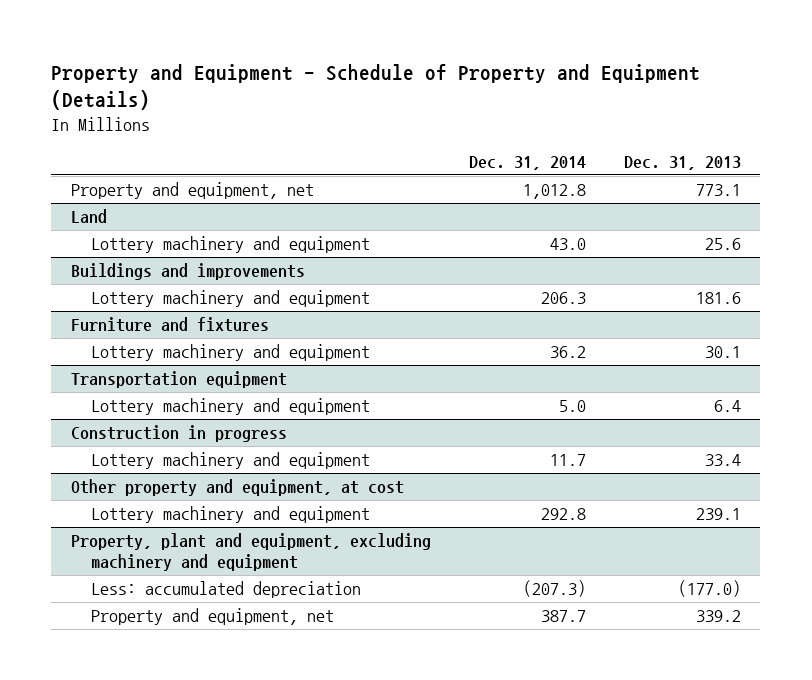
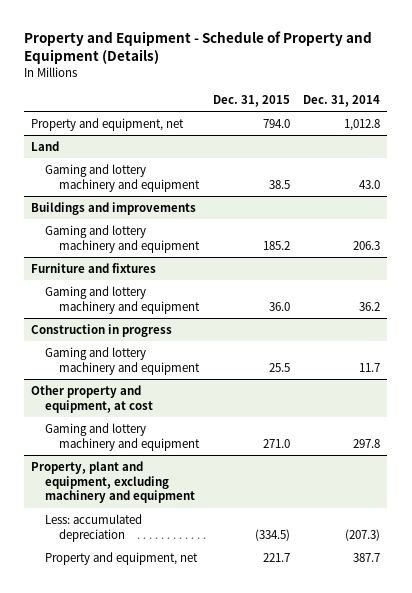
- | Dec. 31, 2014 | Dec. 31, 2013
+ | Dec. 31, 2015 | Dec. 31, 2014
@ Land
- Lottery machinery and equipment | 43.0 | 25.6
+ Gaming and lottery machinery and equipment | 38.5 | 43.0
@ Buildings and improvements
- Lottery machinery and equipment | 206.3 | 181.6
+ Gaming and lottery machinery and equipment | 185.2 | 206.3
@ Furniture and fixtures
- Lottery machinery and equipment | 36.2 | 30.1
- Transportation equipment
- Lottery machinery and equipment | 5.0 | 6.4
@ Furniture and fixtures
+ Gaming and lottery machinery and equipment | 36.0 | 36.2
@ Construction in progress
- Lottery machinery and equipment | 11.7 | 33.4
+ Gaming and lottery machinery and equipment | 25.5 | 11.7
@ Other property and equipment, at cost
- Lottery machinery and equipment | 292.8 | 239.1
+ Gaming and lottery machinery and equipment | 271.0 | 297.8

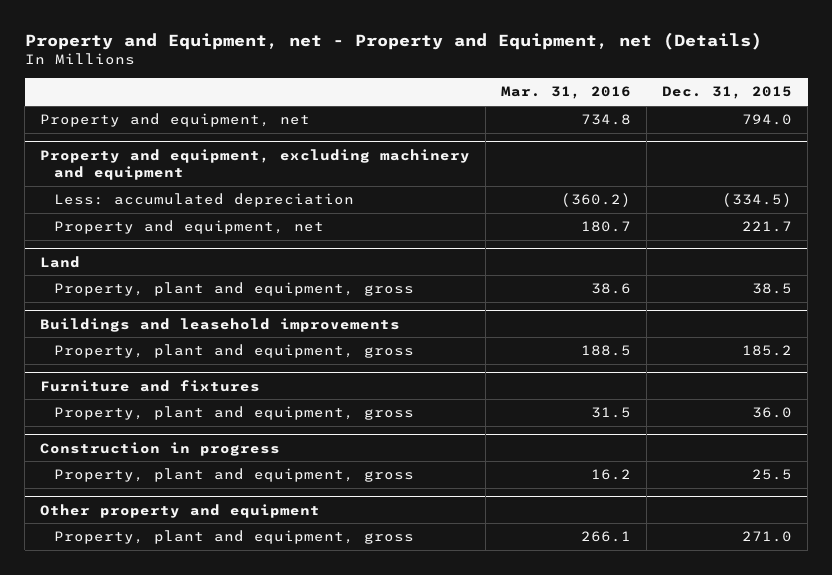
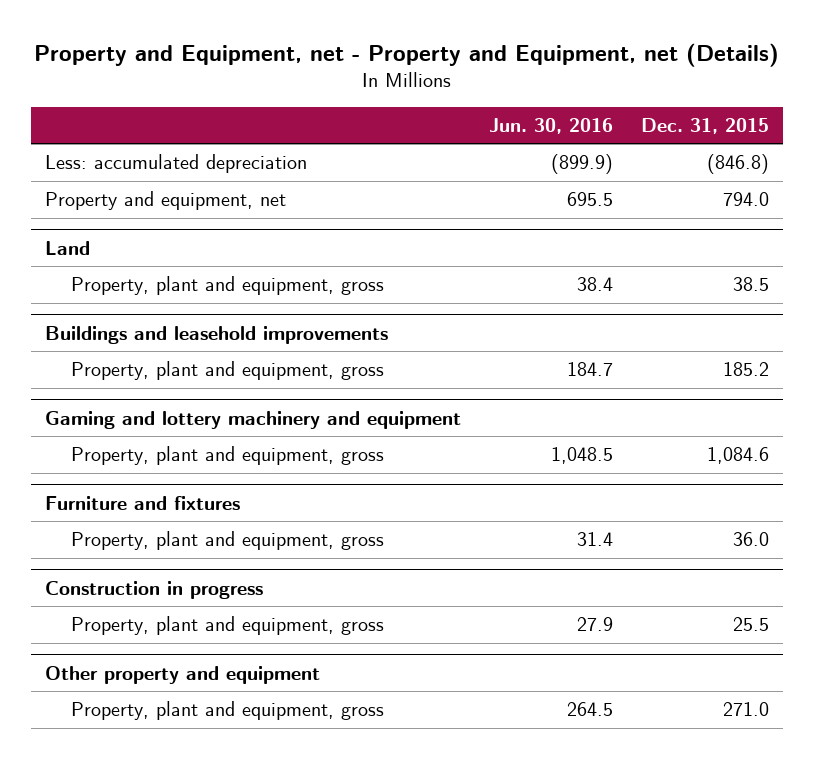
- | Mar. 31, 2016 | Dec. 31, 2015
+ | Jun. 30, 2016 | Dec. 31, 2015
+ Less: accumulated depreciation | (899.9) | (846.8)
- Property and equipment, excluding machinery and equipment
- Less: accumulated depreciation | (360.2) | (334.5)
- Property and equipment, net | 180.7 | 221.7
+ Gaming and lottery machinery and equipment
+ Property, plant and equipment, gross | 1,048.5 | 1,084.6

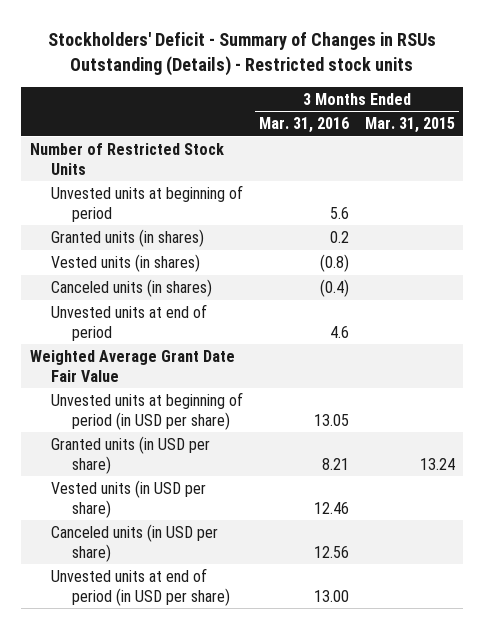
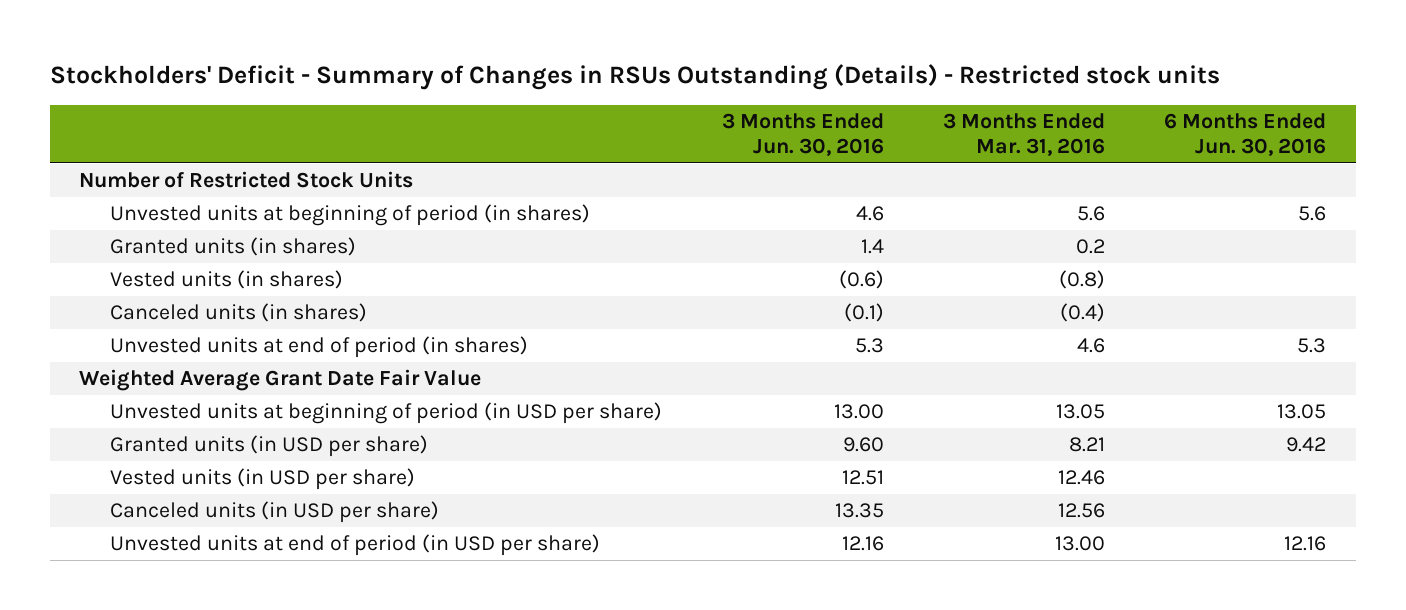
- | 3 Months Ended Mar. 31, 2016 | 3 Months Ended Mar. 31, 2015
+ | 3 Months Ended Jun. 30, 2016 | 3 Months Ended Mar. 31, 2016 | 6 Months Ended Jun. 30, 2016
- Unvested units at beginning of period | 5.6 |
+ Unvested units at beginning of period (in shares) | 4.6 | 5.6 | 5.6
- Unvested units at end of period | 4.6 |
+ Unvested units at end of period (in shares) | 5.3 | 4.6 | 5.3

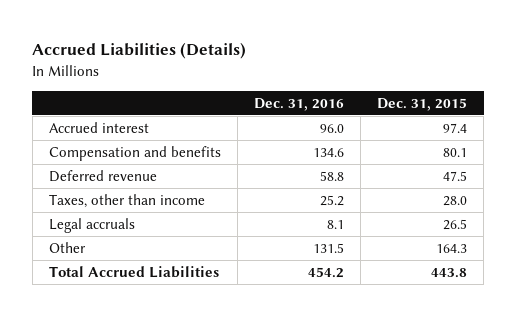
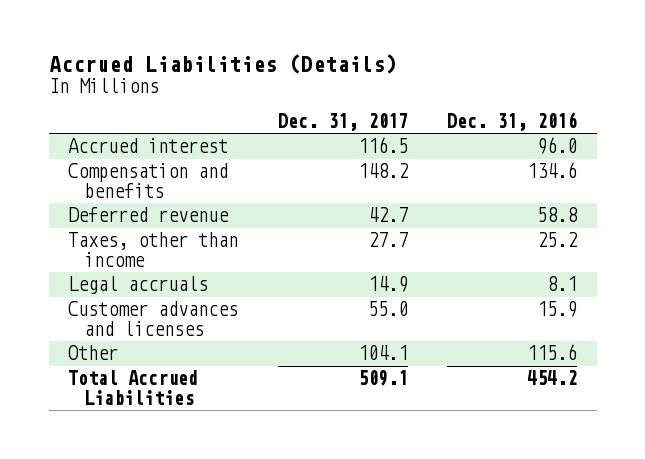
- | Dec. 31, 2016 | Dec. 31, 2015
+ | Dec. 31, 2017 | Dec. 31, 2016
- Other | 131.5 | 164.3
+ Customer advances and licenses | 55.0 | 15.9
+ Other | 104.1 | 115.6

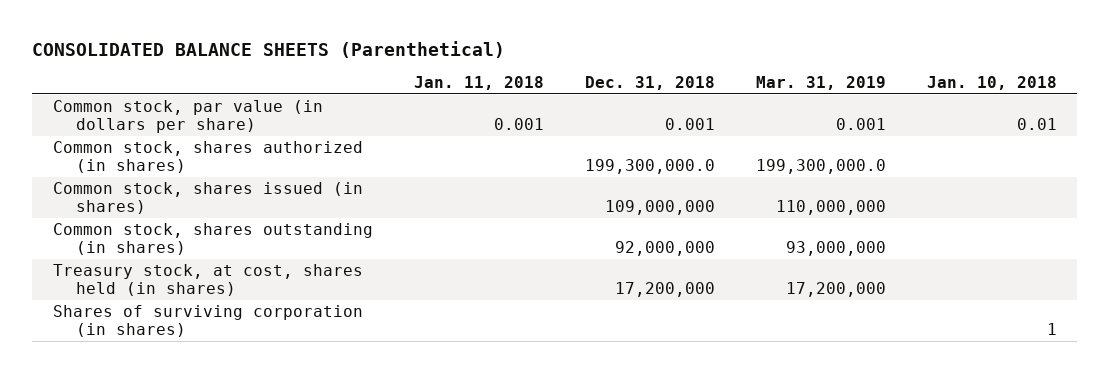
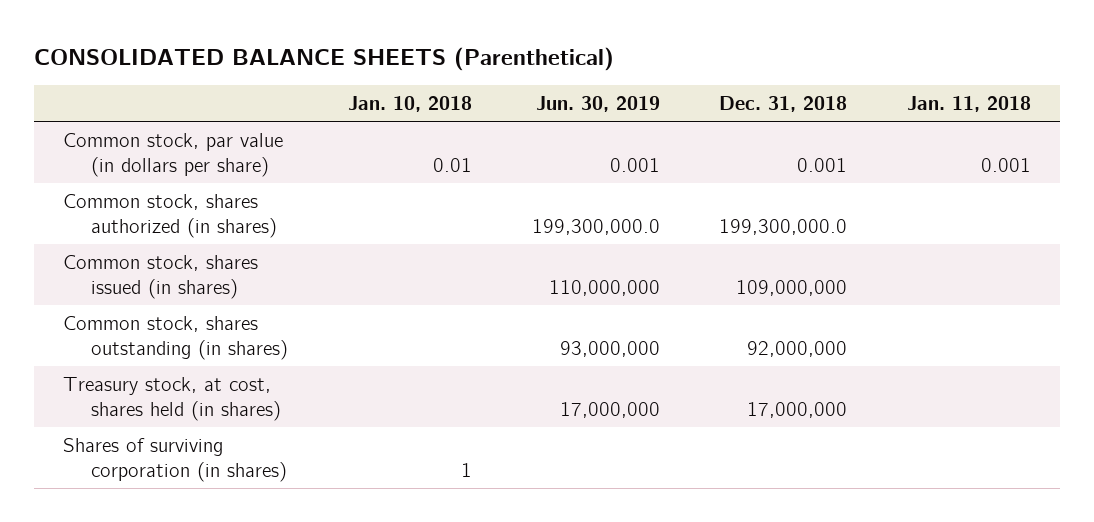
- | Jan. 11, 2018 | Dec. 31, 2018 | Mar. 31, 2019 | Jan. 10, 2018
+ | Jan. 10, 2018 | Jun. 30, 2019 | Dec. 31, 2018 | Jan. 11, 2018
- Treasury stock, at cost, shares held (in shares) | | 17,200,000 | 17,200,000 |
+ Treasury stock, at cost, shares held (in shares) | | 17,000,000 | 17,000,000 |

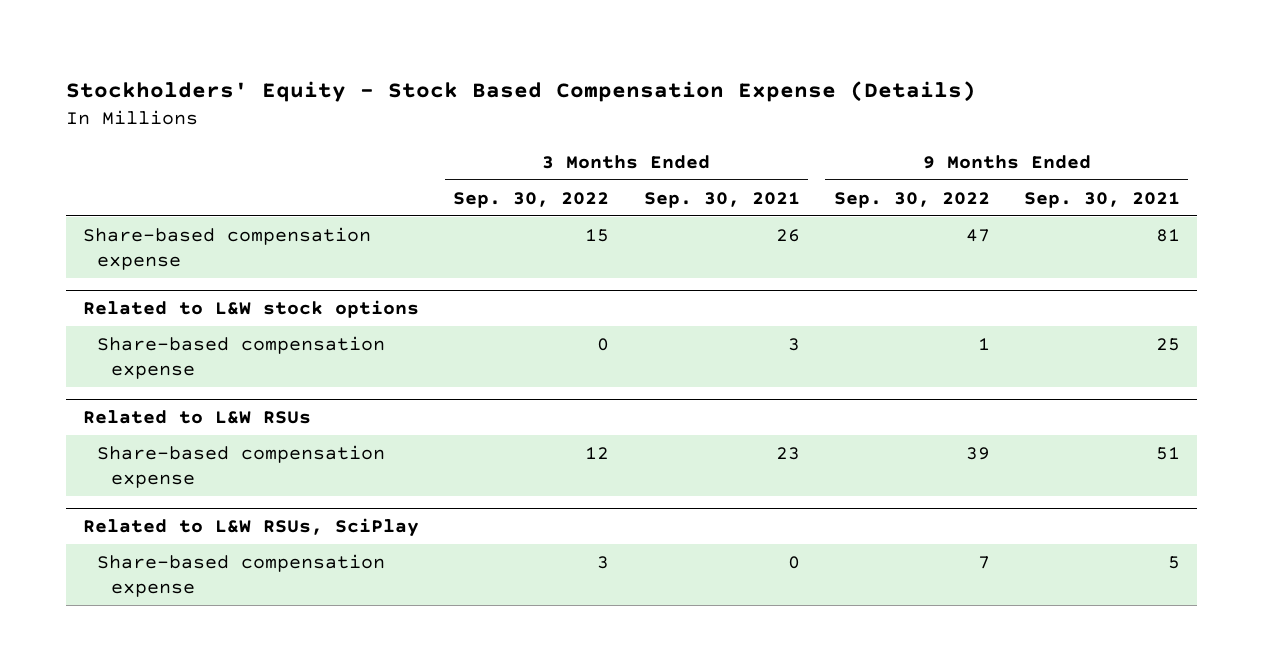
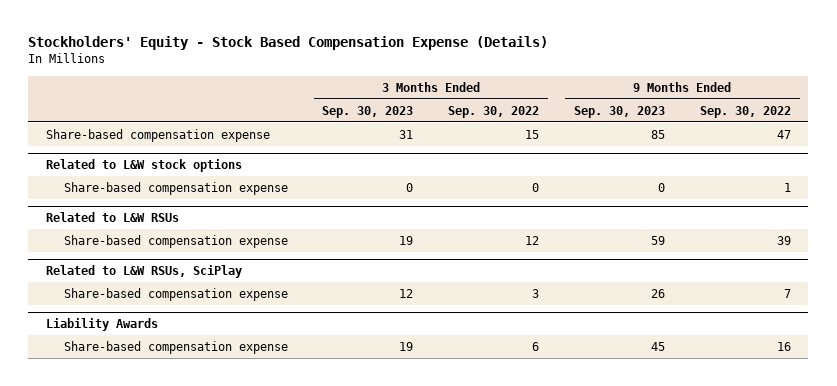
- | 3 Months Ended Sep. 30, 2022 | 3 Months Ended Sep. 30, 2021 | 9 Months Ended Sep. 30, 2022 | 9 Months Ended Sep. 30, 2021
+ | 3 Months Ended Sep. 30, 2023 | 3 Months Ended Sep. 30, 2022 | 9 Months Ended Sep. 30, 2023 | 9 Months Ended Sep. 30, 2022
+ Liability Awards
+ Share-based compensation expense | 19 | 6 | 45 | 16

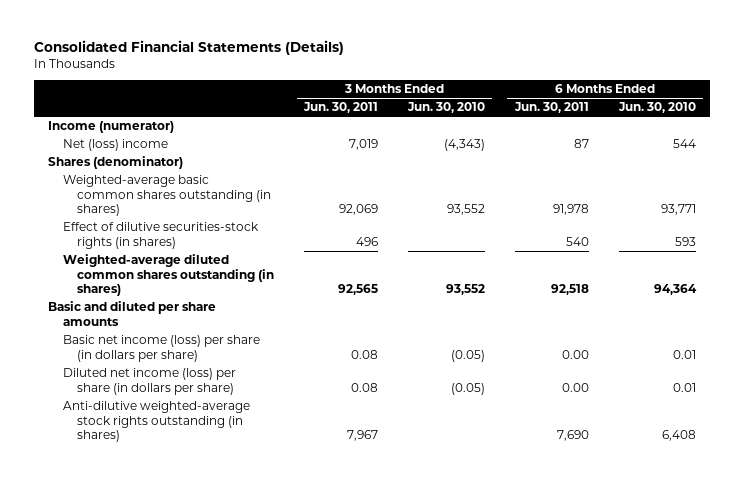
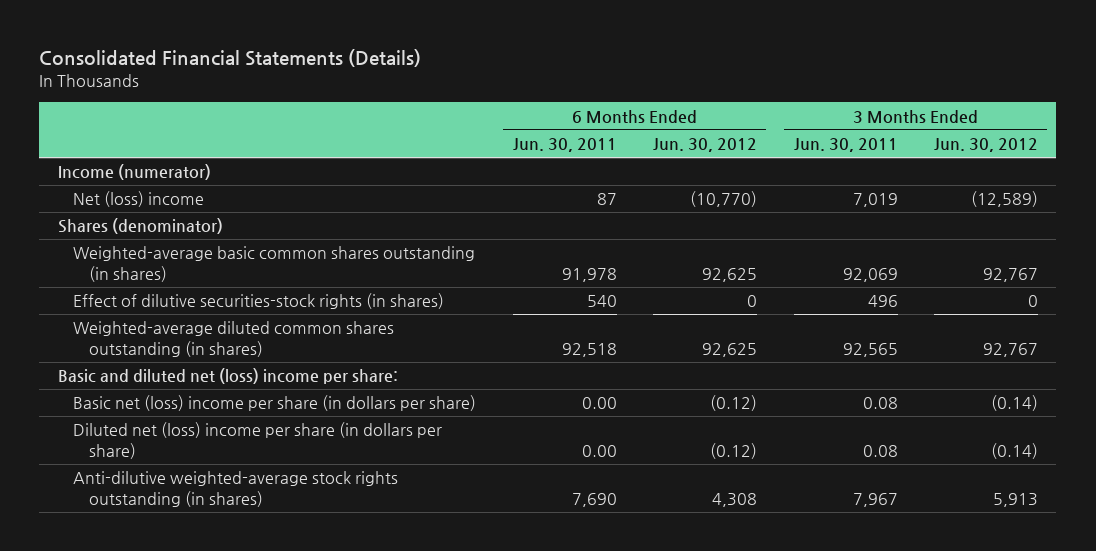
- | 3 Months Ended Jun. 30, 2011 | 3 Months Ended Jun. 30, 2010 | 6 Months Ended Jun. 30, 2011 | 6 Months Ended Jun. 30, 2010
+ | 6 Months Ended Jun. 30, 2011 | 6 Months Ended Jun. 30, 2012 | 3 Months Ended Jun. 30, 2011 | 3 Months Ended Jun. 30, 2012
- Basic and diluted per share amounts
- Basic net income (loss) per share (in dollars per share) | 0.08 | (0.05) | 0.00 | 0.01
- Diluted net income (loss) per share (in dollars per share) | 0.08 | (0.05) | 0.00 | 0.01
+ Basic and diluted net (loss) income per share:
+ Basic net (loss) income per share (in dollars per share) | 0.00 | (0.12) | 0.08 | (0.14)
+ Diluted net (loss) income per share (in dollars per share) | 0.00 | (0.12) | 0.08 | (0.14)

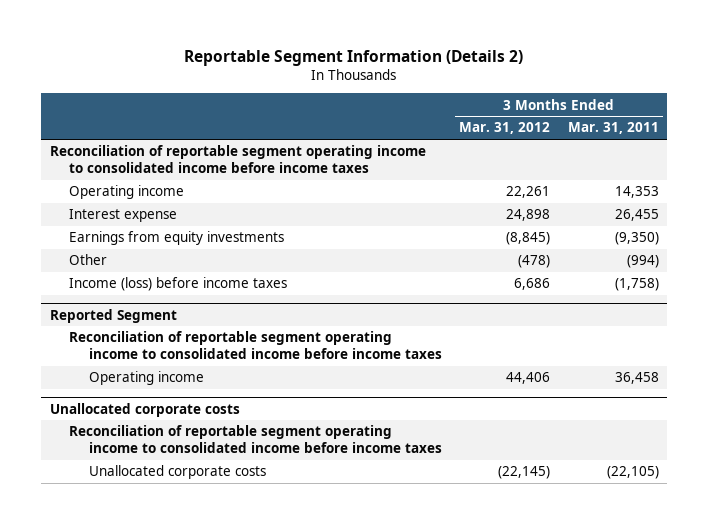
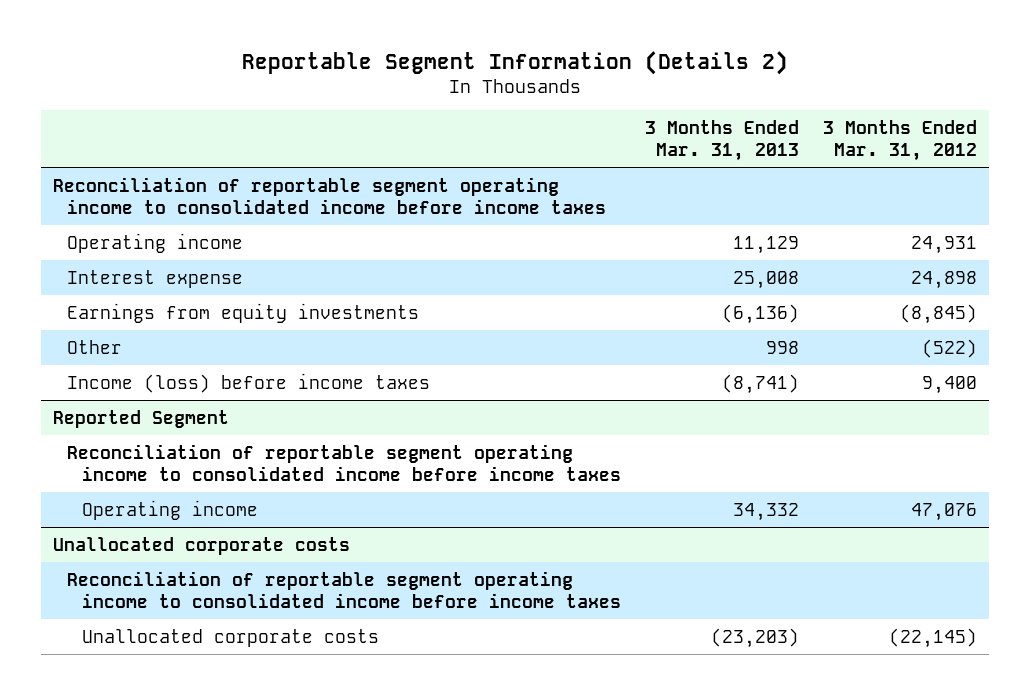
- | 3 Months Ended Mar. 31, 2012 | 3 Months Ended Mar. 31, 2011
+ | 3 Months Ended Mar. 31, 2013 | 3 Months Ended Mar. 31, 2012
- Operating income | 22,261 | 14,353
+ Operating income | 11,129 | 24,931
- Other | (478) | (994)
- Income (loss) before income taxes | 6,686 | (1,758)
+ Other | 998 | (522)
+ Income (loss) before income taxes | (8,741) | 9,400
@ Reported Segment
- Operating income | 44,406 | 36,458
+ Operating income | 34,332 | 47,076

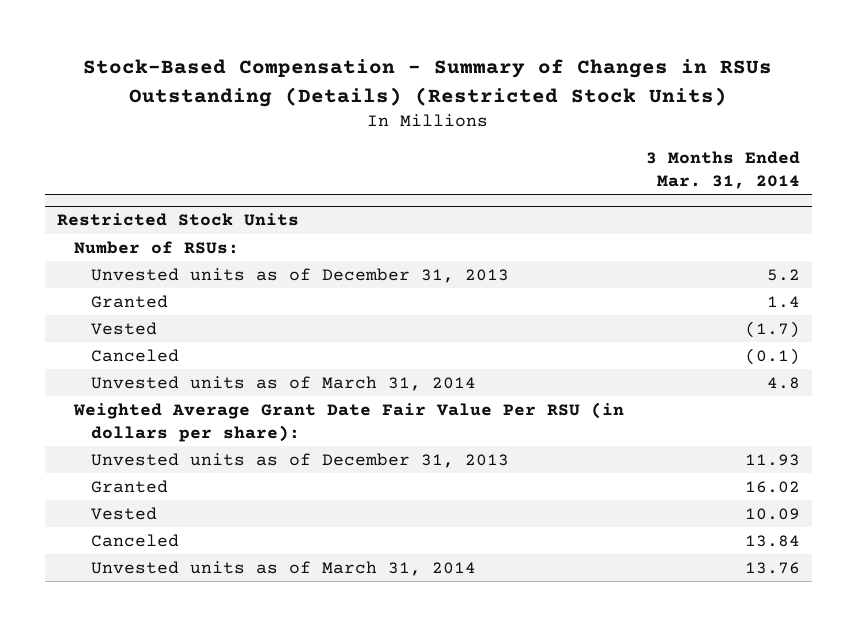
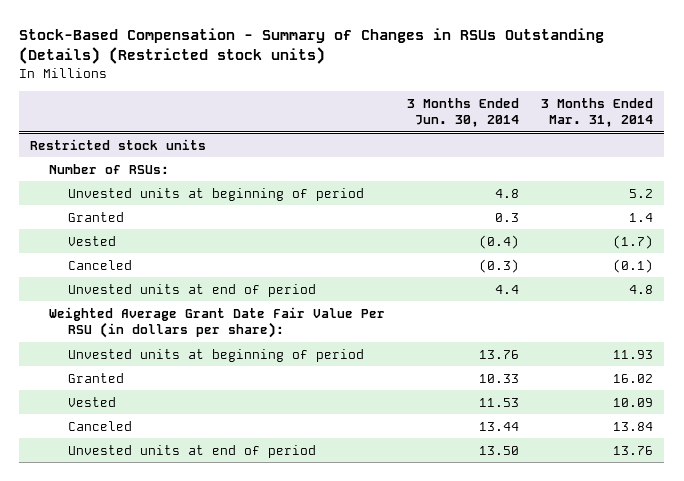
- Stock-Based Compensation - Summary of Changes in RSUs Outstanding (Details) (Restricted Stock Units)
+ Stock-Based Compensation - Summary of Changes in RSUs Outstanding (Details) (Restricted stock units)
- | 3 Months Ended Mar. 31, 2014
+ | 3 Months Ended Jun. 30, 2014 | 3 Months Ended Mar. 31, 2014
- Restricted Stock Units
+ Restricted stock units
- Unvested units as of December 31, 2013 | 5.2
+ Unvested units at beginning of period | 4.8 | 5.2
- Unvested units as of March 31, 2014 | 4.8
+ Unvested units at end of period | 4.4 | 4.8
- Unvested units as of December 31, 2013 | 11.93
+ Unvested units at beginning of period | 13.76 | 11.93
- Unvested units as of March 31, 2014 | 13.76
+ Unvested units at end of period | 13.50 | 13.76

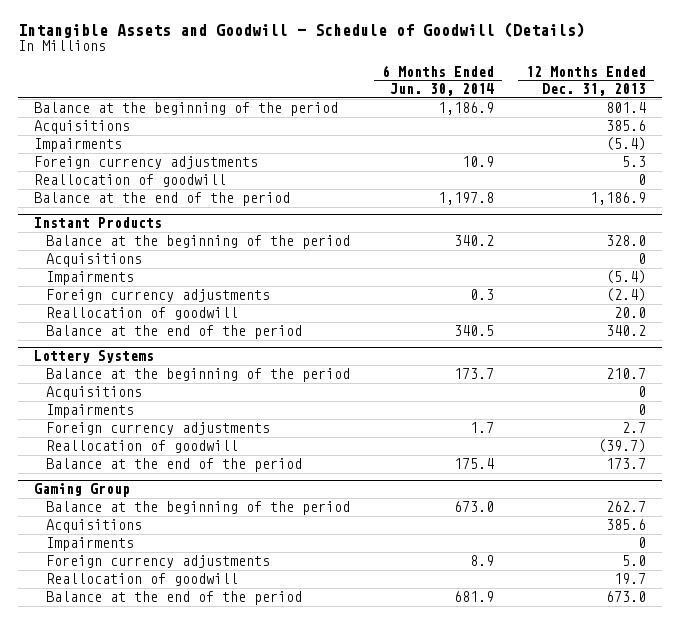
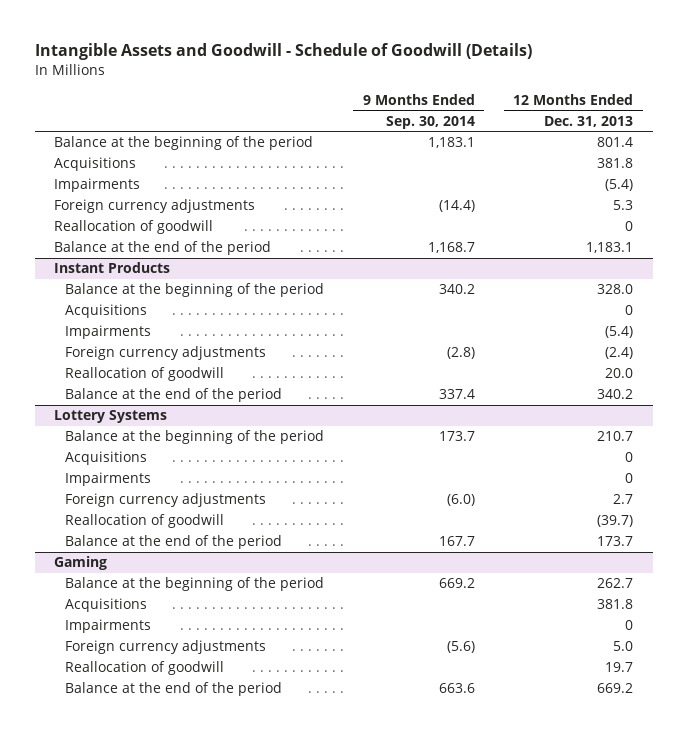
- | 6 Months Ended Jun. 30, 2014 | 12 Months Ended Dec. 31, 2013
+ | 9 Months Ended Sep. 30, 2014 | 12 Months Ended Dec. 31, 2013
- Acquisitions | | 385.6
+ Acquisitions | | 381.8
- Balance at the end of the period | 1,197.8 | 1,186.9
+ Balance at the end of the period | 1,168.7 | 1,183.1
- Gaming Group
+ Gaming
- Acquisitions | | 385.6
+ Acquisitions | | 381.8
- Balance at the end of the period | 681.9 | 673.0
+ Balance at the end of the period | 663.6 | 669.2

